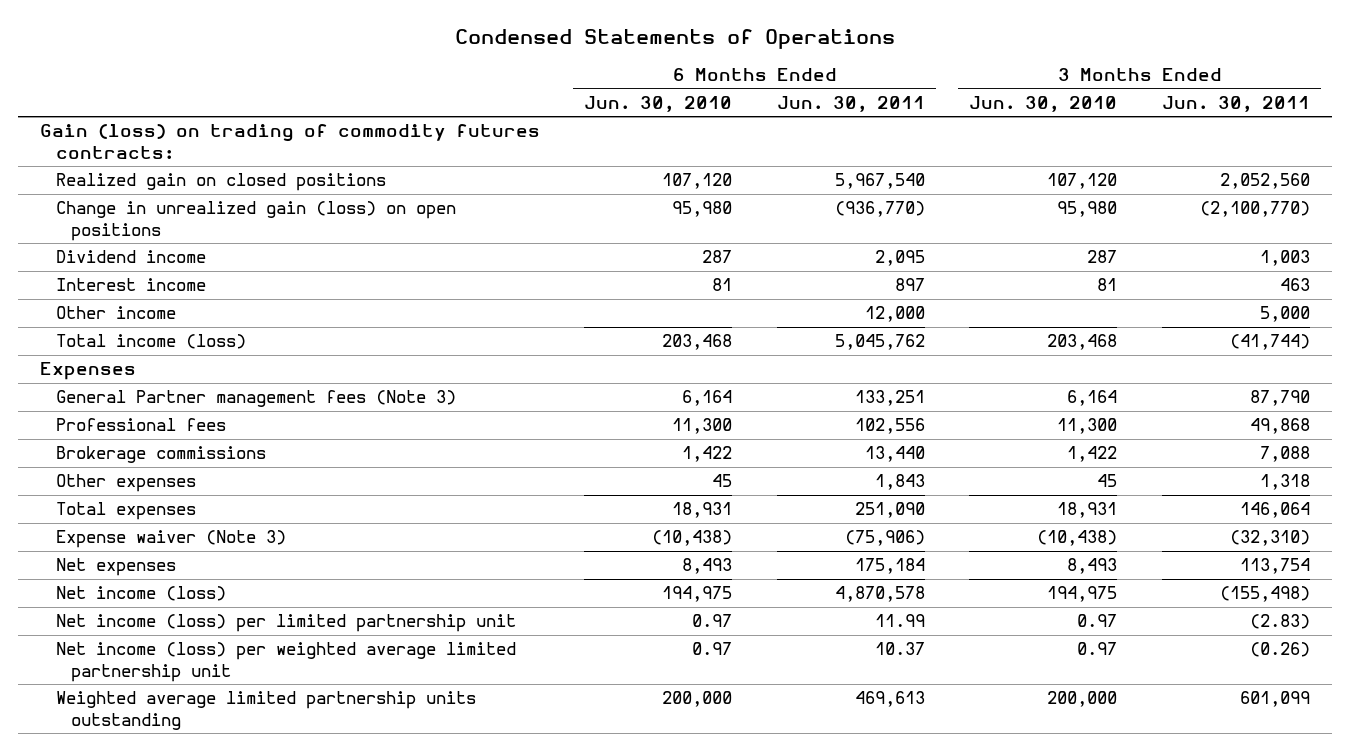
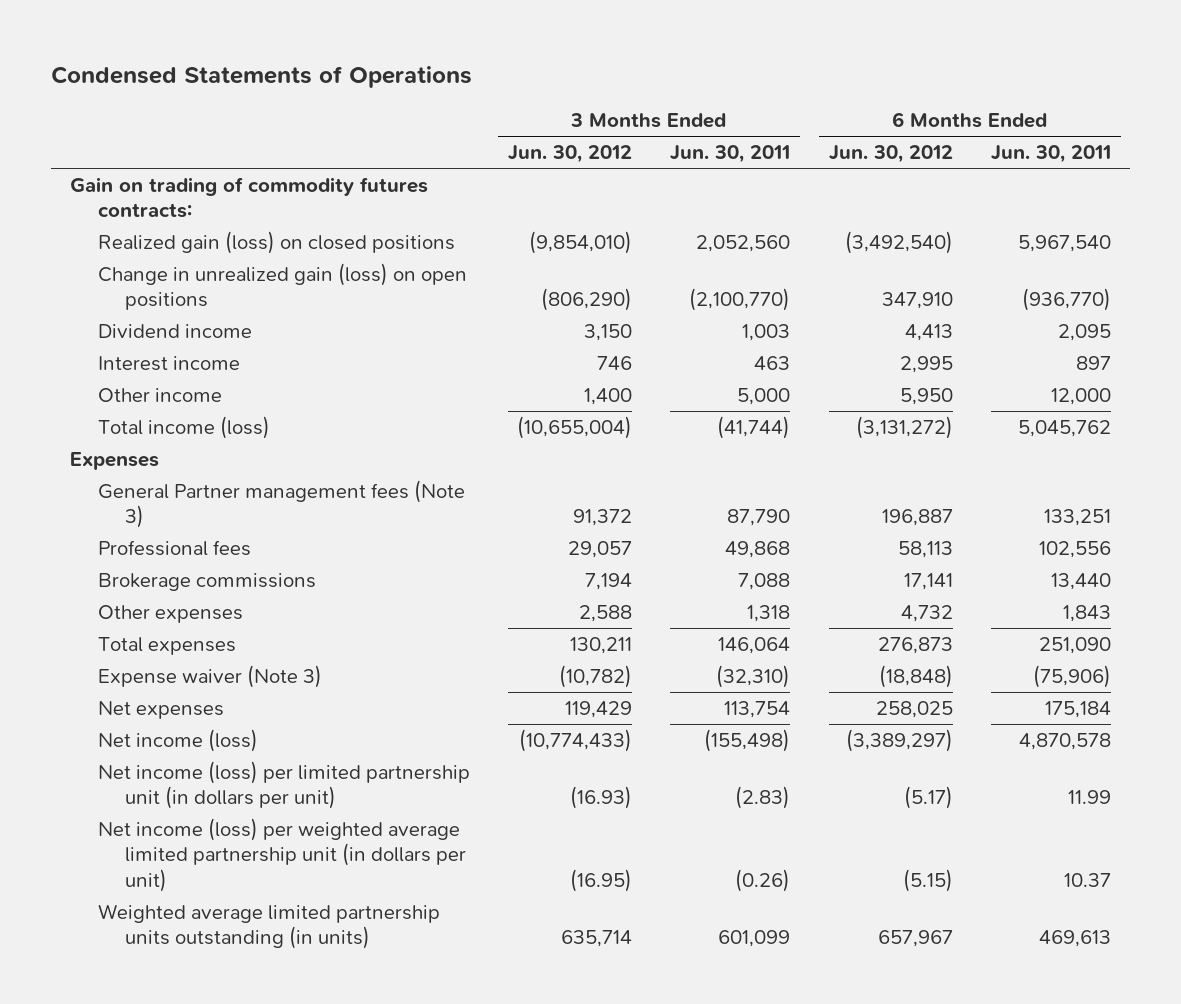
- | 6 Months Ended Jun. 30, 2010 | 6 Months Ended Jun. 30, 2011 | 3 Months Ended Jun. 30, 2010 | 3 Months Ended Jun. 30, 2011
+ | 3 Months Ended Jun. 30, 2012 | 3 Months Ended Jun. 30, 2011 | 6 Months Ended Jun. 30, 2012 | 6 Months Ended Jun. 30, 2011
- Gain (loss) on trading of commodity futures contracts:
- Realized gain on closed positions | 107,120 | 5,967,540 | 107,120 | 2,052,560
+ Gain on trading of commodity futures contracts:
+ Realized gain (loss) on closed positions | (9,854,010) | 2,052,560 | (3,492,540) | 5,967,540
- Net income (loss) per limited partnership unit | 0.97 | 11.99 | 0.97 | (2.83)
- Net income (loss) per weighted average limited partnership unit | 0.97 | 10.37 | 0.97 | (0.26)
- Weighted average limited partnership units outstanding | 200,000 | 469,613 | 200,000 | 601,099
+ Net income (loss) per limited partnership unit (in dollars per unit) | (16.93) | (2.83) | (5.17) | 11.99
+ Net income (loss) per weighted average limited partnership unit (in dollars per unit) | (16.95) | (0.26) | (5.15) | 10.37
+ Weighted average limited partnership units outstanding (in units) | 635,714 | 601,099 | 657,967 | 469,613

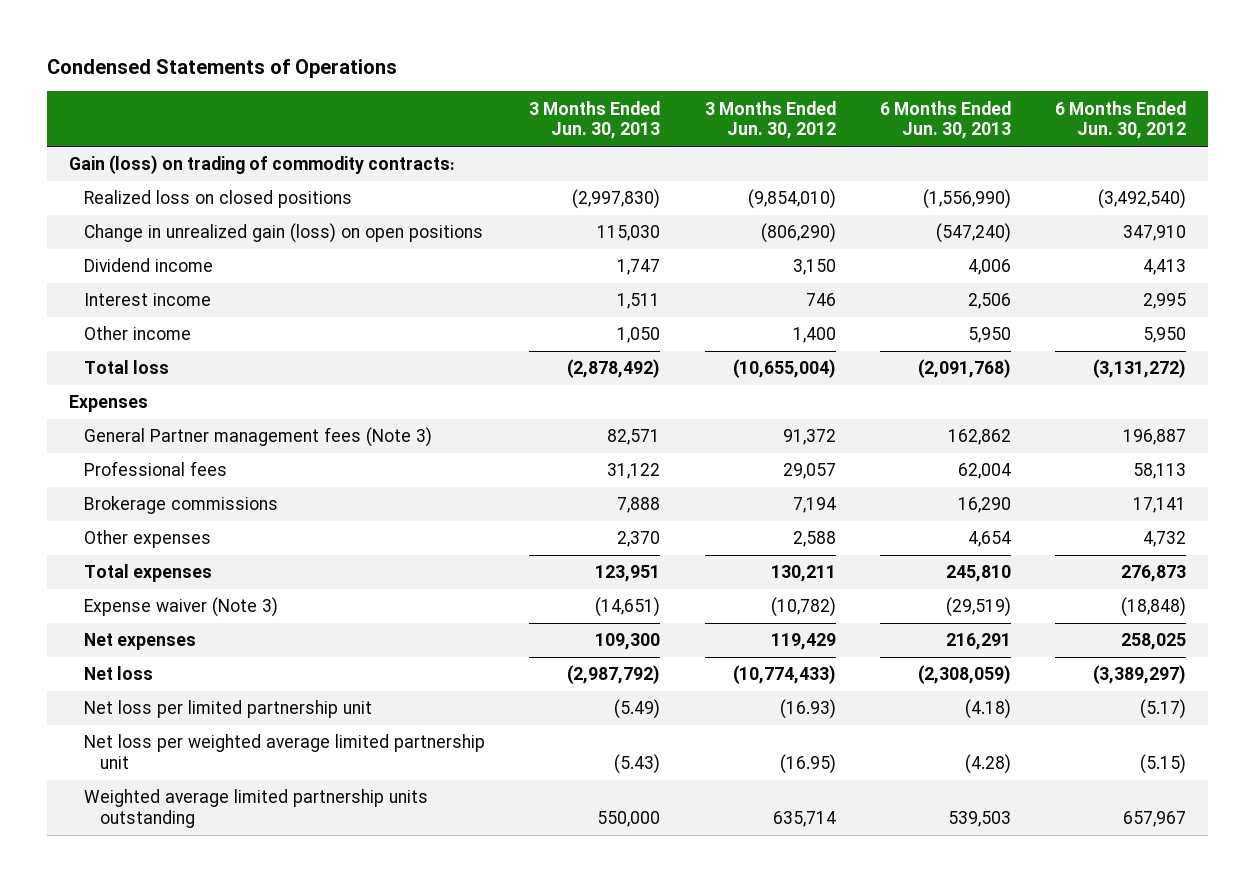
- | 3 Months Ended Jun. 30, 2012 | 3 Months Ended Jun. 30, 2011 | 6 Months Ended Jun. 30, 2012 | 6 Months Ended Jun. 30, 2011
+ | 3 Months Ended Jun. 30, 2013 | 3 Months Ended Jun. 30, 2012 | 6 Months Ended Jun. 30, 2013 | 6 Months Ended Jun. 30, 2012
- Gain on trading of commodity futures contracts:
- Realized gain (loss) on closed positions | (9,854,010) | 2,052,560 | (3,492,540) | 5,967,540
+ Gain (loss) on trading of commodity contracts:
+ Realized loss on closed positions | (2,997,830) | (9,854,010) | (1,556,990) | (3,492,540)
- Total income (loss) | (10,655,004) | (41,744) | (3,131,272) | 5,045,762
+ Total loss | (2,878,492) | (10,655,004) | (2,091,768) | (3,131,272)
- Net income (loss) | (10,774,433) | (155,498) | (3,389,297) | 4,870,578
- Net income (loss) per limited partnership unit (in dollars per unit) | (16.93) | (2.83) | (5.17) | 11.99
- Net income (loss) per weighted average limited partnership unit (in dollars per unit) | (16.95) | (0.26) | (5.15) | 10.37
- Weighted average limited partnership units outstanding (in units) | 635,714 | 601,099 | 657,967 | 469,613
+ Net loss | (2,987,792) | (10,774,433) | (2,308,059) | (3,389,297)
+ Net loss per limited partnership unit | (5.49) | (16.93) | (4.18) | (5.17)
+ Net loss per weighted average limited partnership unit | (5.43) | (16.95) | (4.28) | (5.15)
+ Weighted average limited partnership units outstanding | 550,000 | 635,714 | 539,503 | 657,967

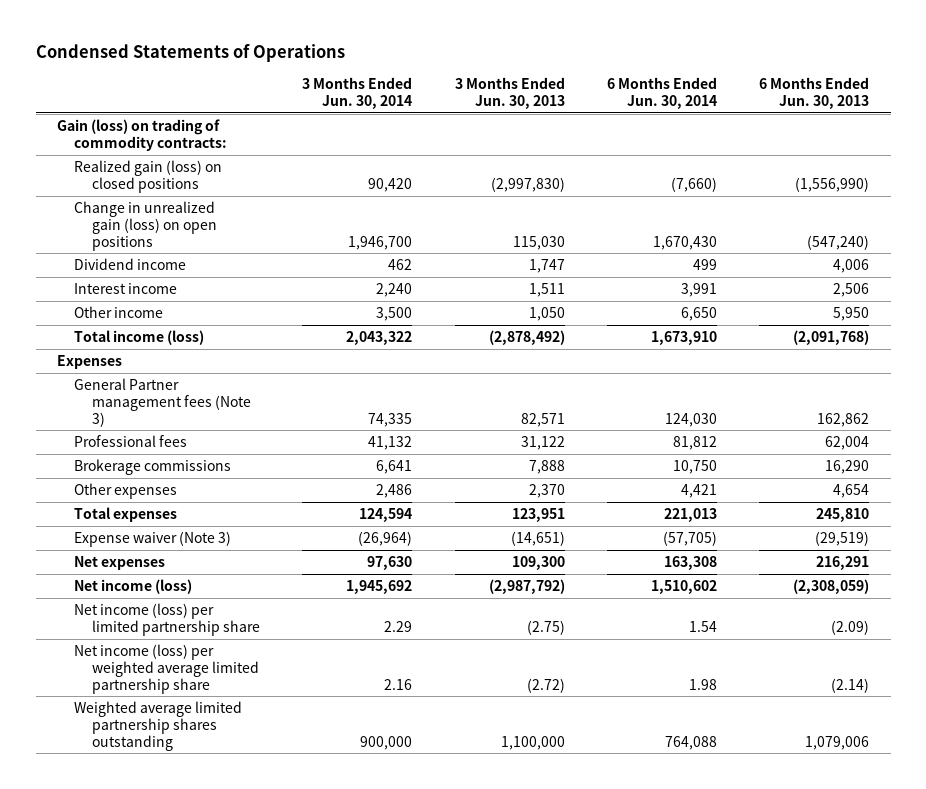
- | 3 Months Ended Jun. 30, 2013 | 3 Months Ended Jun. 30, 2012 | 6 Months Ended Jun. 30, 2013 | 6 Months Ended Jun. 30, 2012
+ | 3 Months Ended Jun. 30, 2014 | 3 Months Ended Jun. 30, 2013 | 6 Months Ended Jun. 30, 2014 | 6 Months Ended Jun. 30, 2013
- Realized loss on closed positions | (2,997,830) | (9,854,010) | (1,556,990) | (3,492,540)
+ Realized gain (loss) on closed positions | 90,420 | (2,997,830) | (7,660) | (1,556,990)
- Total loss | (2,878,492) | (10,655,004) | (2,091,768) | (3,131,272)
+ Total income (loss) | 2,043,322 | (2,878,492) | 1,673,910 | (2,091,768)
- Net loss | (2,987,792) | (10,774,433) | (2,308,059) | (3,389,297)
- Net loss per limited partnership unit | (5.49) | (16.93) | (4.18) | (5.17)
- Net loss per weighted average limited partnership unit | (5.43) | (16.95) | (4.28) | (5.15)
- Weighted average limited partnership units outstanding | 550,000 | 635,714 | 539,503 | 657,967
+ Net income (loss) | 1,945,692 | (2,987,792) | 1,510,602 | (2,308,059)
+ Net income (loss) per limited partnership share | 2.29 | (2.75) | 1.54 | (2.09)
+ Net income (loss) per weighted average limited partnership share | 2.16 | (2.72) | 1.98 | (2.14)
+ Weighted average limited partnership shares outstanding | 900,000 | 1,100,000 | 764,088 | 1,079,006

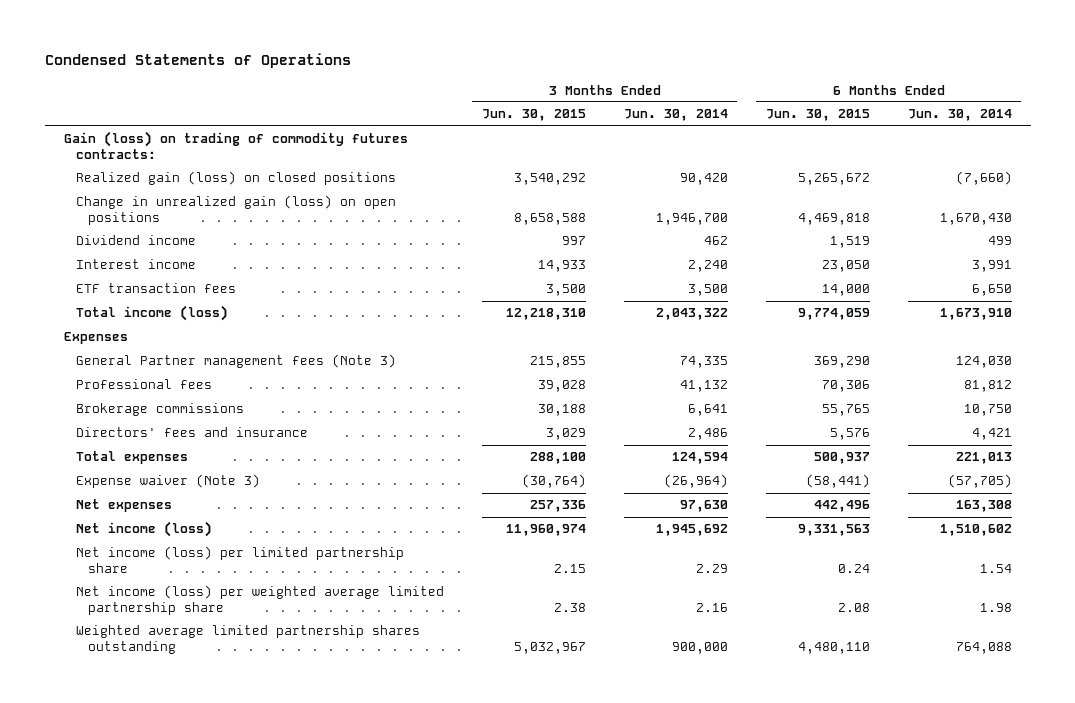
- | 3 Months Ended Jun. 30, 2014 | 3 Months Ended Jun. 30, 2013 | 6 Months Ended Jun. 30, 2014 | 6 Months Ended Jun. 30, 2013
+ | 3 Months Ended Jun. 30, 2015 | 3 Months Ended Jun. 30, 2014 | 6 Months Ended Jun. 30, 2015 | 6 Months Ended Jun. 30, 2014
- Gain (loss) on trading of commodity contracts:
+ Gain (loss) on trading of commodity futures contracts:
- Other income | 3,500 | 1,050 | 6,650 | 5,950
+ ETF transaction fees | 3,500 | 3,500 | 14,000 | 6,650
- Other expenses | 2,486 | 2,370 | 4,421 | 4,654
+ Directors' fees and insurance | 3,029 | 2,486 | 5,576 | 4,421

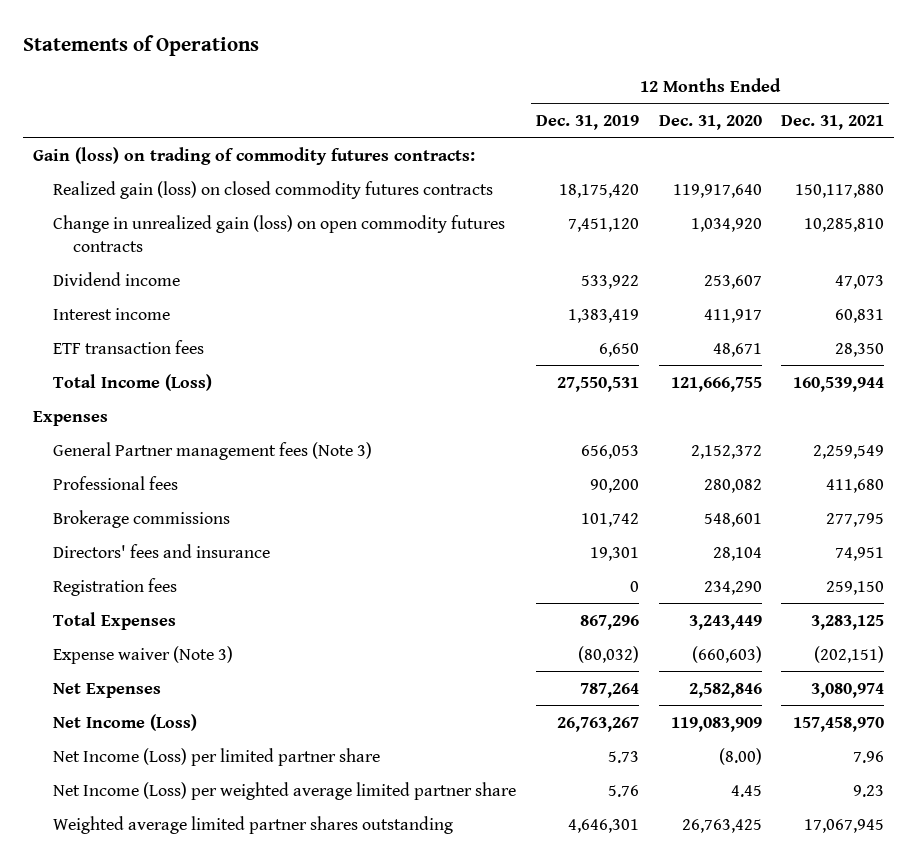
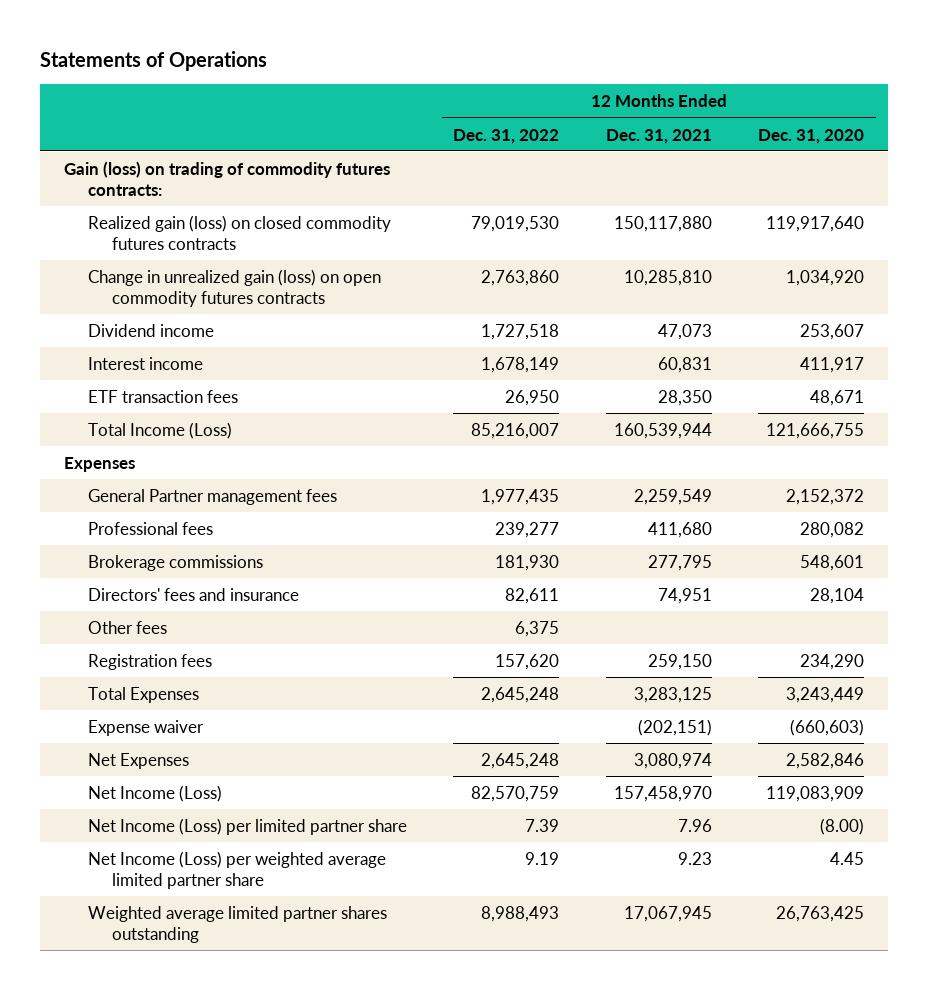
- | 12 Months Ended Dec. 31, 2019 | 12 Months Ended Dec. 31, 2020 | 12 Months Ended Dec. 31, 2021
+ | 12 Months Ended Dec. 31, 2022 | 12 Months Ended Dec. 31, 2021 | 12 Months Ended Dec. 31, 2020
- General Partner management fees (Note 3) | 656,053 | 2,152,372 | 2,259,549
+ General Partner management fees | 1,977,435 | 2,259,549 | 2,152,372
+ Other fees | 6,375 | |
- Expense waiver (Note 3) | (80,032) | (660,603) | (202,151)
+ Expense waiver | | (202,151) | (660,603)

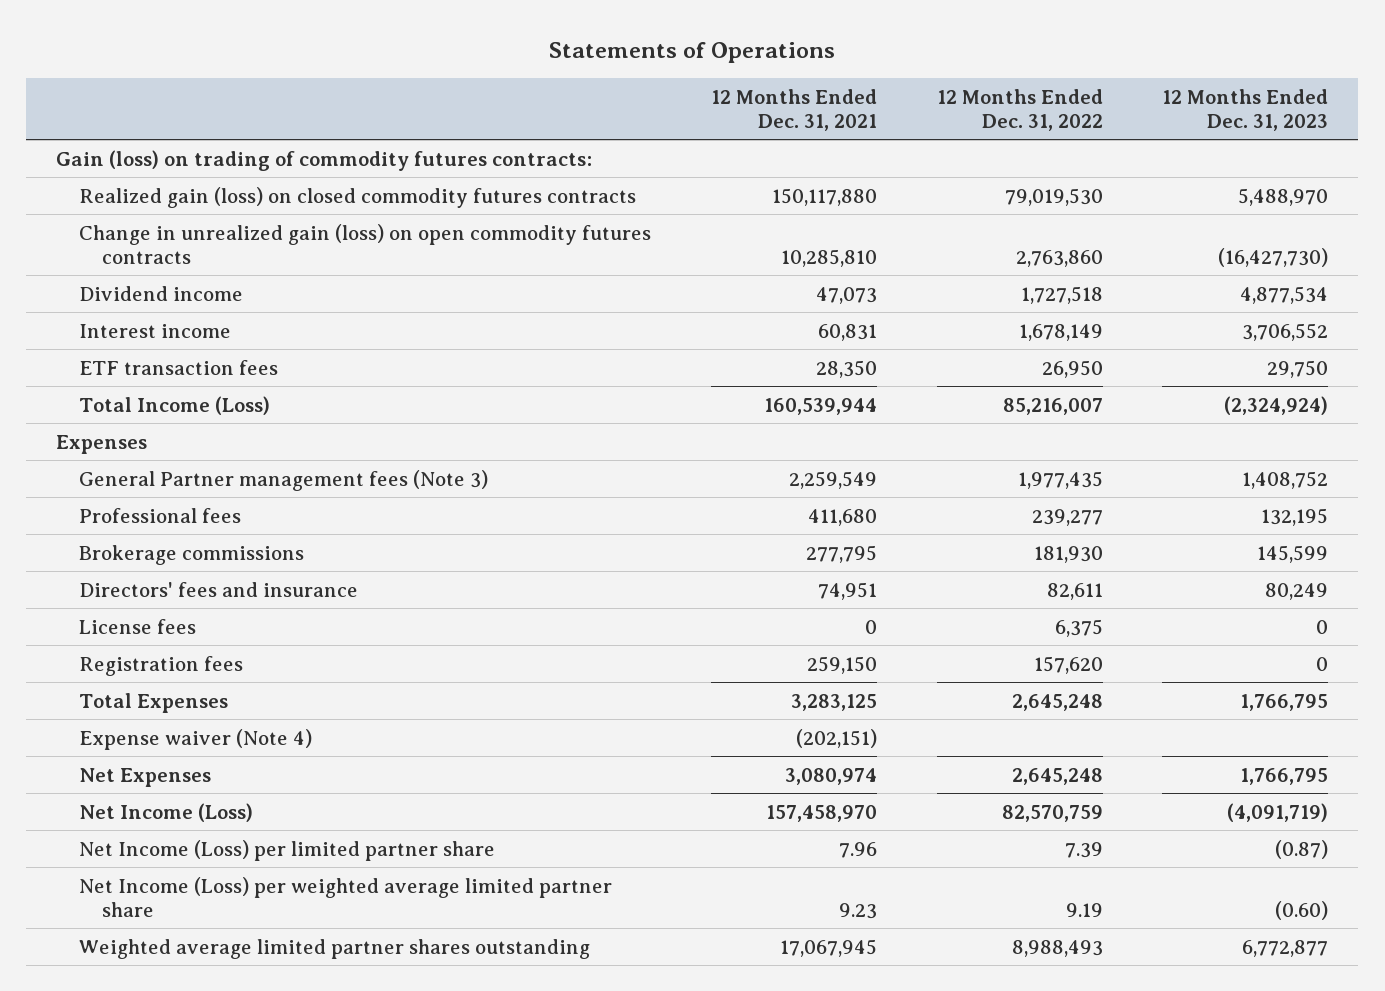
- | 12 Months Ended Dec. 31, 2022 | 12 Months Ended Dec. 31, 2021 | 12 Months Ended Dec. 31, 2020
+ | 12 Months Ended Dec. 31, 2021 | 12 Months Ended Dec. 31, 2022 | 12 Months Ended Dec. 31, 2023
- General Partner management fees | 1,977,435 | 2,259,549 | 2,152,372
+ General Partner management fees (Note 3) | 2,259,549 | 1,977,435 | 1,408,752
- Other fees | 6,375 | |
+ License fees | 0 | 6,375 | 0
- Expense waiver | | (202,151) | (660,603)
+ Expense waiver (Note 4) | (202,151) | |

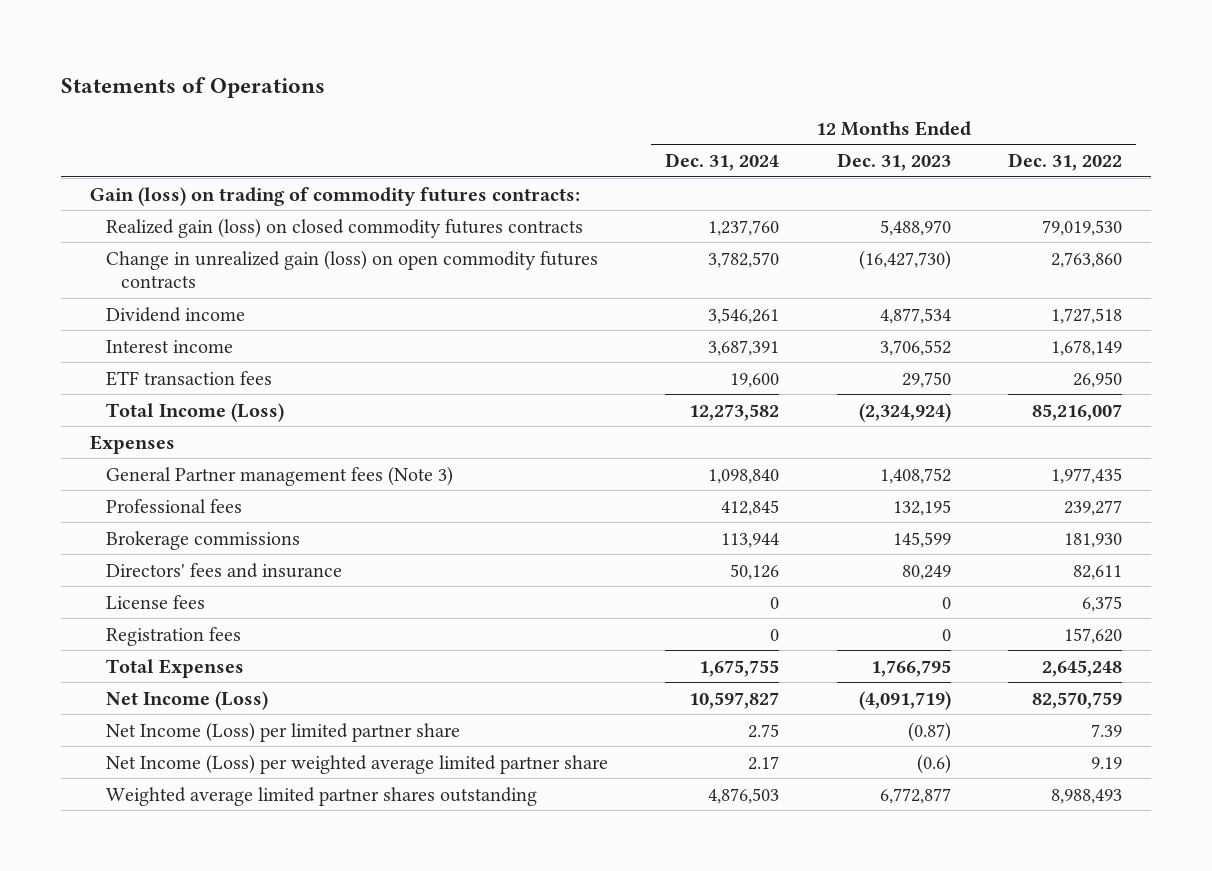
- | 12 Months Ended Dec. 31, 2021 | 12 Months Ended Dec. 31, 2022 | 12 Months Ended Dec. 31, 2023
+ | 12 Months Ended Dec. 31, 2024 | 12 Months Ended Dec. 31, 2023 | 12 Months Ended Dec. 31, 2022
- Expense waiver (Note 4) | (202,151) | |
- Net Expenses | 3,080,974 | 2,645,248 | 1,766,795
- Net Income (Loss) per weighted average limited partner share | 9.23 | 9.19 | (0.60)
+ Net Income (Loss) per weighted average limited partner share | 2.17 | (0.6) | 9.19

